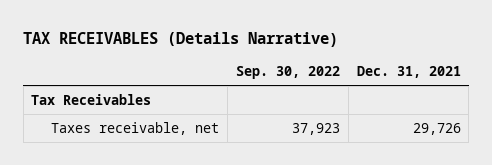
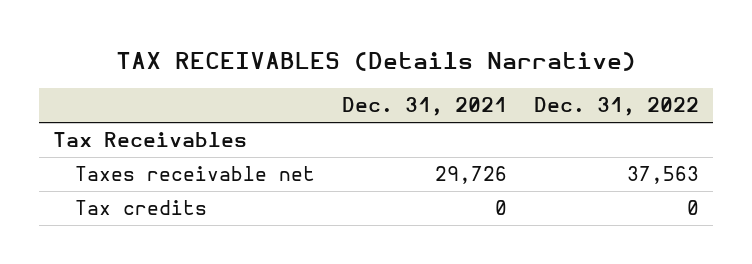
- | Sep. 30, 2022 | Dec. 31, 2021
+ | Dec. 31, 2021 | Dec. 31, 2022
- Taxes receivable, net | 37,923 | 29,726
+ Taxes receivable net | 29,726 | 37,563
+ Tax credits | 0 | 0

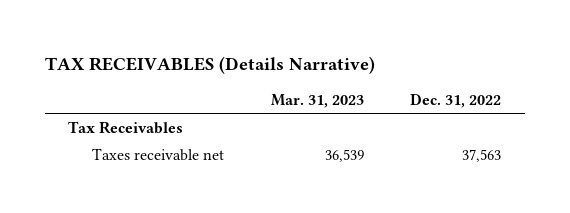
- | Dec. 31, 2021 | Dec. 31, 2022
+ | Mar. 31, 2023 | Dec. 31, 2022
- Tax credits | 0 | 0

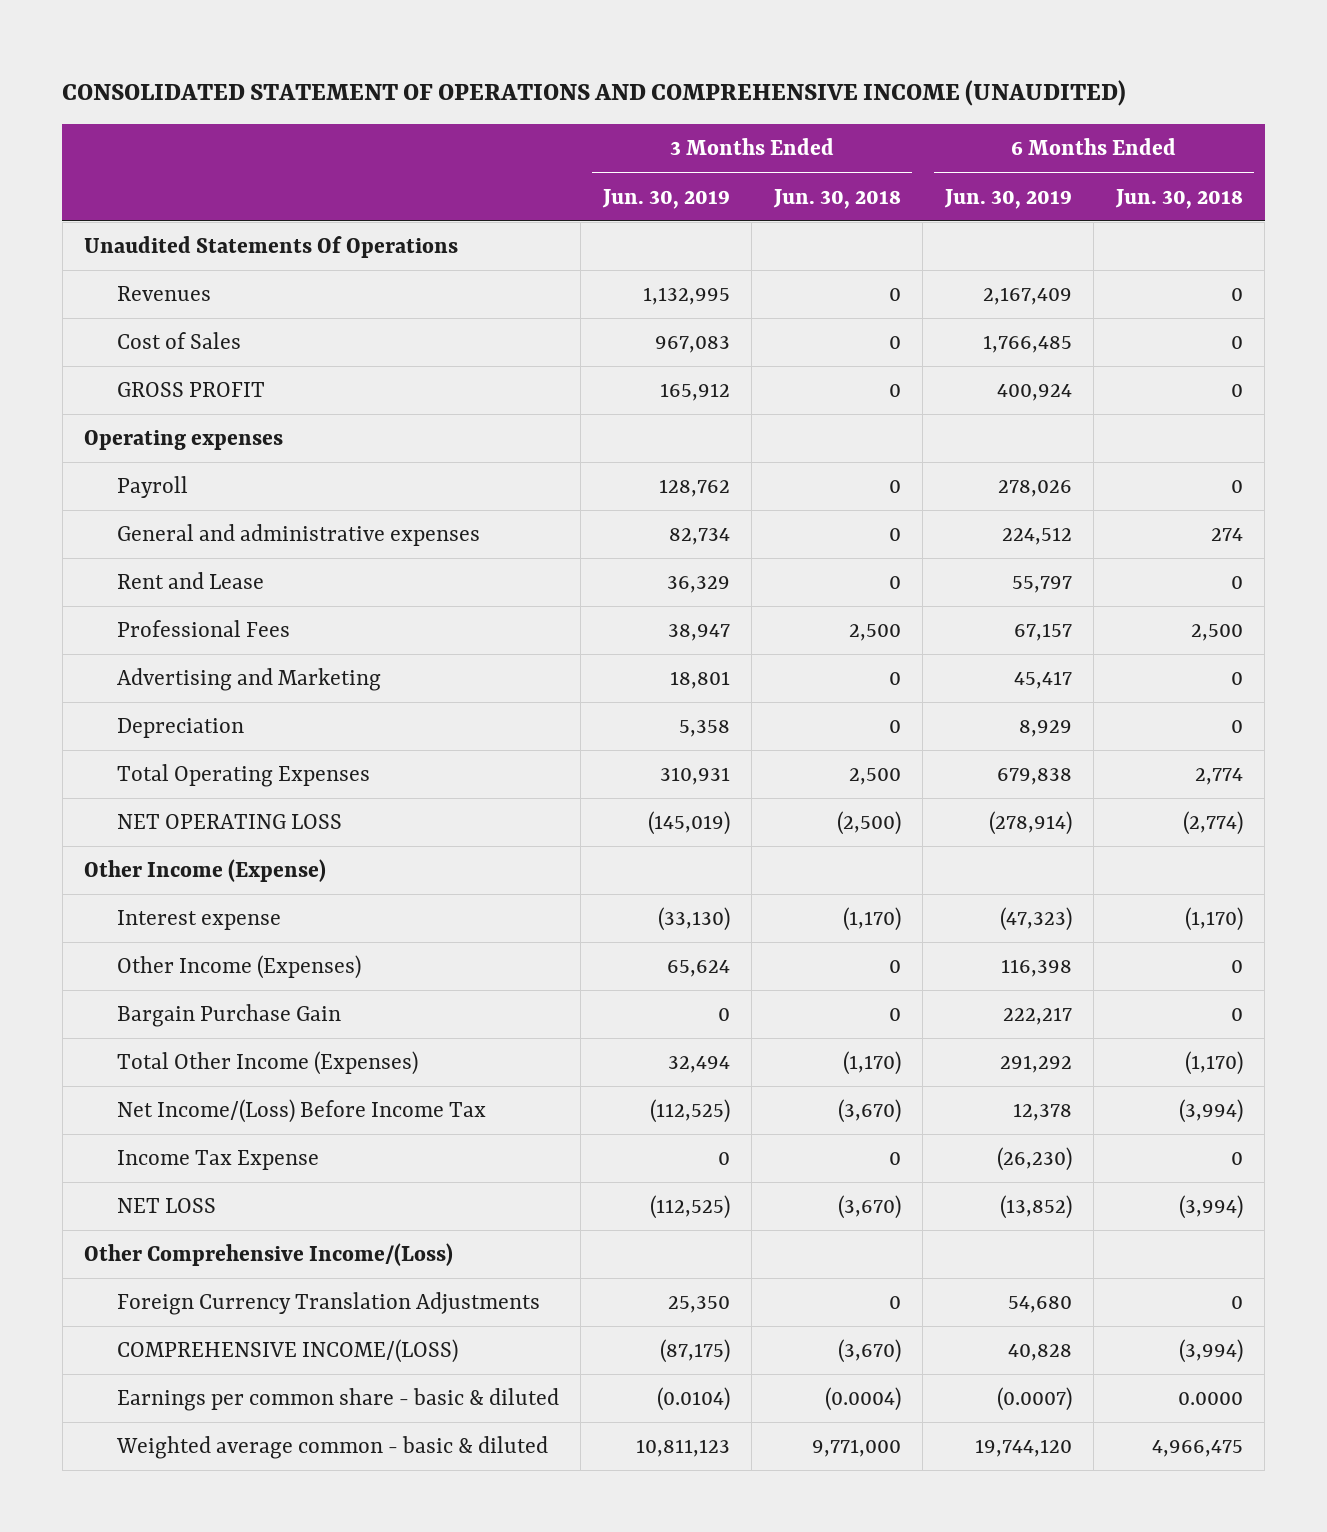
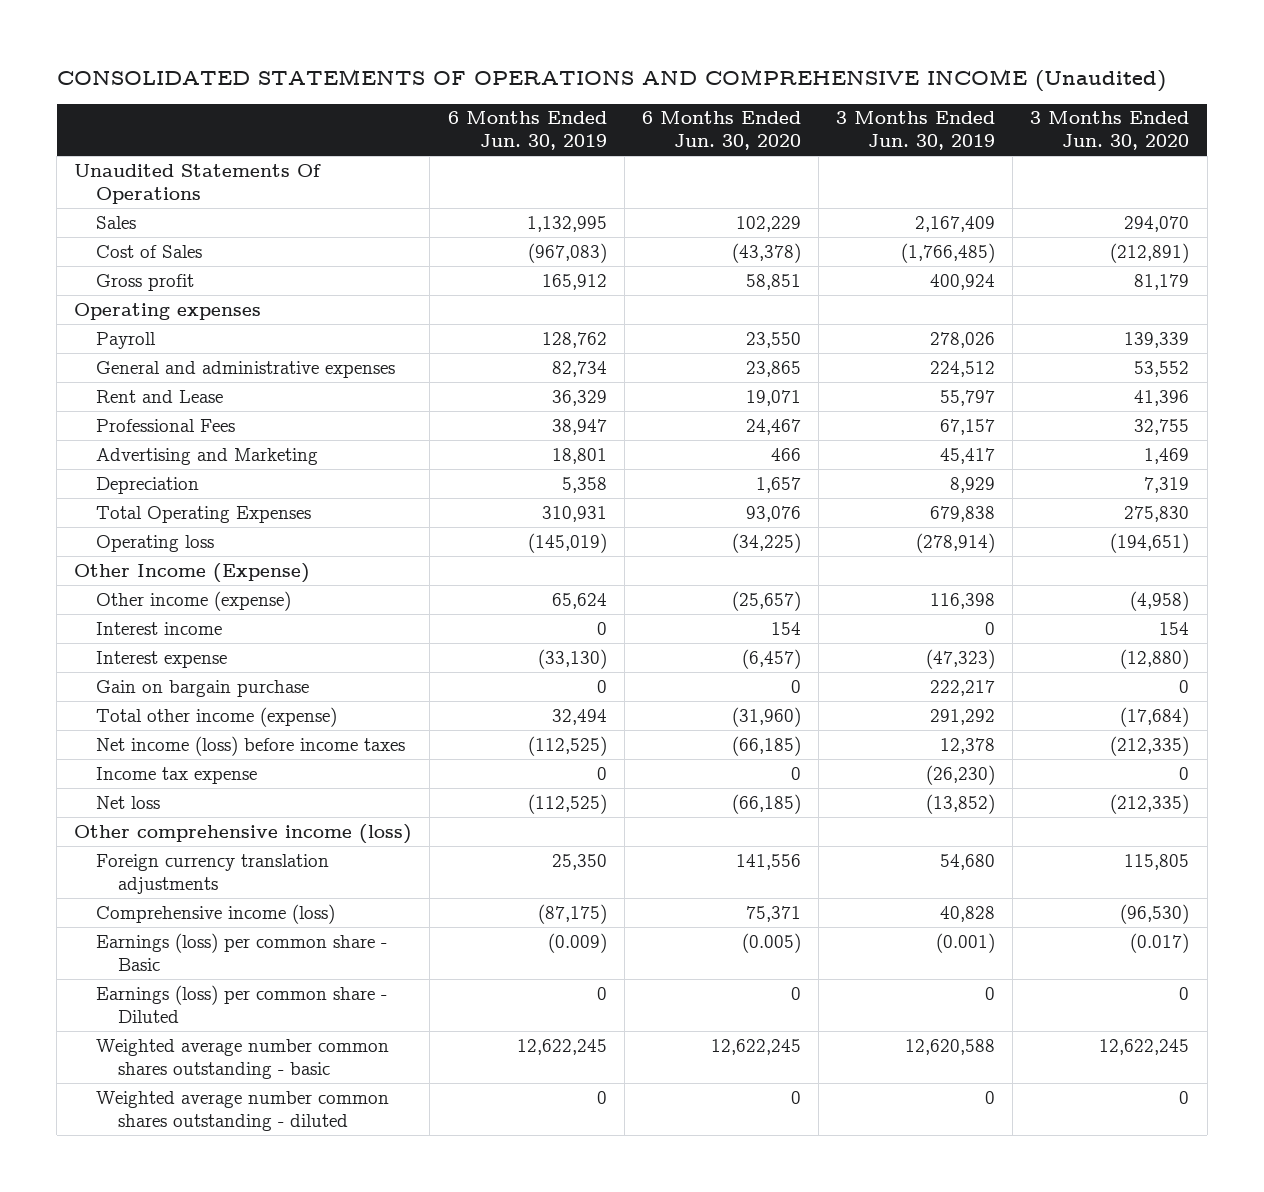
- CONSOLIDATED STATEMENT OF OPERATIONS AND COMPREHENSIVE INCOME (UNAUDITED)
+ CONSOLIDATED STATEMENTS OF OPERATIONS AND COMPREHENSIVE INCOME (Unaudited)
- | 3 Months Ended Jun. 30, 2019 | 3 Months Ended Jun. 30, 2018 | 6 Months Ended Jun. 30, 2019 | 6 Months Ended Jun. 30, 2018
+ | 6 Months Ended Jun. 30, 2019 | 6 Months Ended Jun. 30, 2020 | 3 Months Ended Jun. 30, 2019 | 3 Months Ended Jun. 30, 2020
- Revenues | 1,132,995 | 0 | 2,167,409 | 0
- Cost of Sales | 967,083 | 0 | 1,766,485 | 0
- GROSS PROFIT | 165,912 | 0 | 400,924 | 0
+ Sales | 1,132,995 | 102,229 | 2,167,409 | 294,070
+ Cost of Sales | (967,083) | (43,378) | (1,766,485) | (212,891)
+ Gross profit | 165,912 | 58,851 | 400,924 | 81,179
- Payroll | 128,762 | 0 | 278,026 | 0
- General and administrative expenses | 82,734 | 0 | 224,512 | 274
- Rent and Lease | 36,329 | 0 | 55,797 | 0
- Professional Fees | 38,947 | 2,500 | 67,157 | 2,500
- Advertising and Marketing | 18,801 | 0 | 45,417 | 0
- Depreciation | 5,358 | 0 | 8,929 | 0
- Total Operating Expenses | 310,931 | 2,500 | 679,838 | 2,774
- NET OPERATING LOSS | (145,019) | (2,500) | (278,914) | (2,774)
+ Payroll | 128,762 | 23,550 | 278,026 | 139,339
+ General and administrative expenses | 82,734 | 23,865 | 224,512 | 53,552
+ Rent and Lease | 36,329 | 19,071 | 55,797 | 41,396
+ Professional Fees | 38,947 | 24,467 | 67,157 | 32,755
+ Advertising and Marketing | 18,801 | 466 | 45,417 | 1,469
+ Depreciation | 5,358 | 1,657 | 8,929 | 7,319
+ Total Operating Expenses | 310,931 | 93,076 | 679,838 | 275,830
+ Operating loss | (145,019) | (34,225) | (278,914) | (194,651)
- Interest expense | (33,130) | (1,170) | (47,323) | (1,170)
- Other Income (Expenses) | 65,624 | 0 | 116,398 | 0
- Bargain Purchase Gain | 0 | 0 | 222,217 | 0
- Total Other Income (Expenses) | 32,494 | (1,170) | 291,292 | (1,170)
- Net Income/(Loss) Before Income Tax | (112,525) | (3,670) | 12,378 | (3,994)
- Income Tax Expense | 0 | 0 | (26,230) | 0
- NET LOSS | (112,525) | (3,670) | (13,852) | (3,994)
- Other Comprehensive Income/(Loss)
- Foreign Currency Translation Adjustments | 25,350 | 0 | 54,680 | 0
- COMPREHENSIVE INCOME/(LOSS) | (87,175) | (3,670) | 40,828 | (3,994)
- Earnings per common share - basic & diluted | (0.0104) | (0.0004) | (0.0007) | 0.0000
- Weighted average common - basic & diluted | 10,811,123 | 9,771,000 | 19,744,120 | 4,966,475
+ Other income (expense) | 65,624 | (25,657) | 116,398 | (4,958)
+ Interest income | 0 | 154 | 0 | 154
+ Interest expense | (33,130) | (6,457) | (47,323) | (12,880)
+ Gain on bargain purchase | 0 | 0 | 222,217 | 0
+ Total other income (expense) | 32,494 | (31,960) | 291,292 | (17,684)
+ Net income (loss) before income taxes | (112,525) | (66,185) | 12,378 | (212,335)
+ Income tax expense | 0 | 0 | (26,230) | 0
+ Net loss | (112,525) | (66,185) | (13,852) | (212,335)
+ Other comprehensive income (loss)
+ Foreign currency translation adjustments | 25,350 | 141,556 | 54,680 | 115,805
+ Comprehensive income (loss) | (87,175) | 75,371 | 40,828 | (96,530)
+ Earnings (loss) per common share - Basic | (0.009) | (0.005) | (0.001) | (0.017)
+ Earnings (loss) per common share - Diluted | 0 | 0 | 0 | 0
+ Weighted average number common shares outstanding - basic | 12,622,245 | 12,622,245 | 12,620,588 | 12,622,245
+ Weighted average number common shares outstanding - diluted | 0 | 0 | 0 | 0

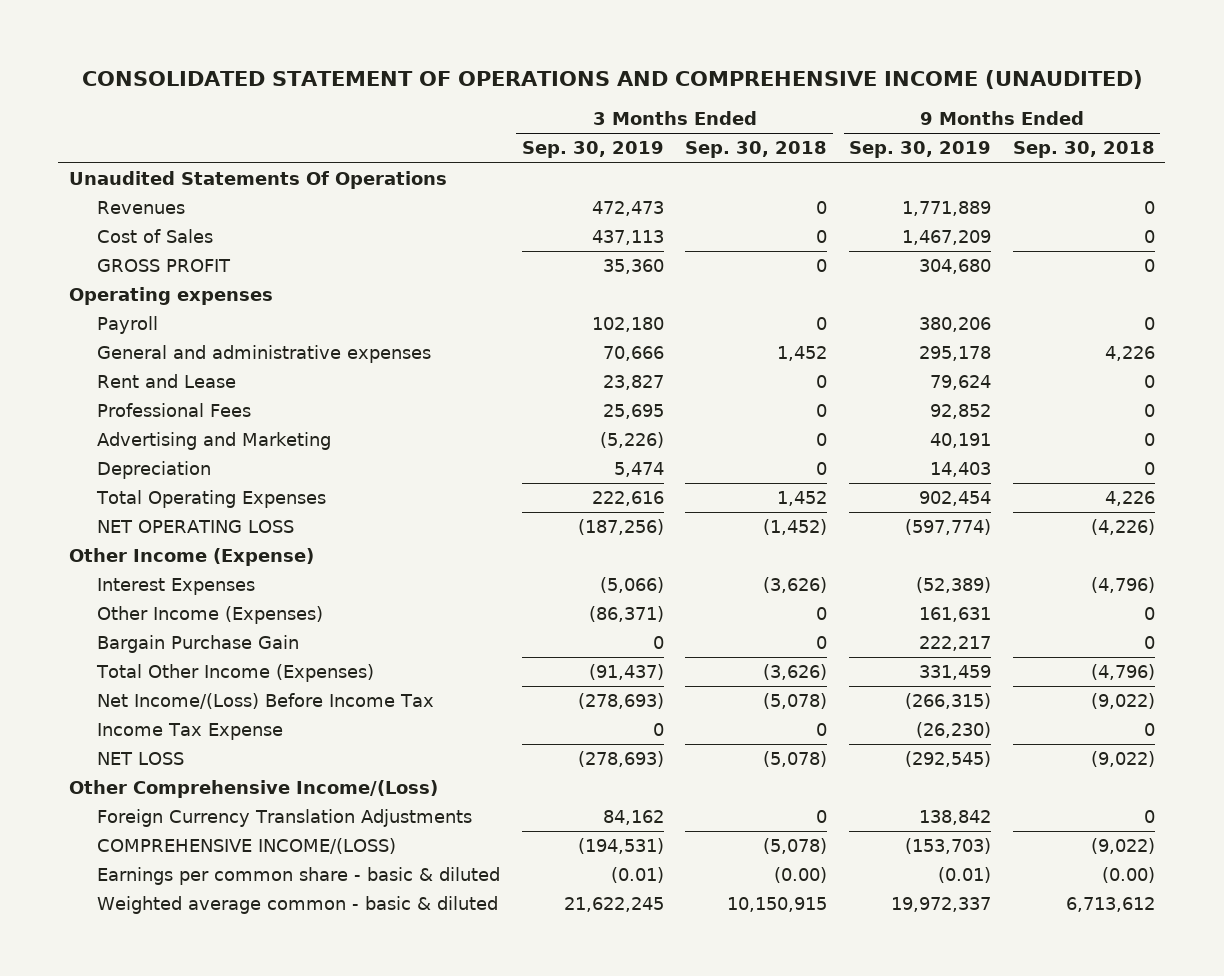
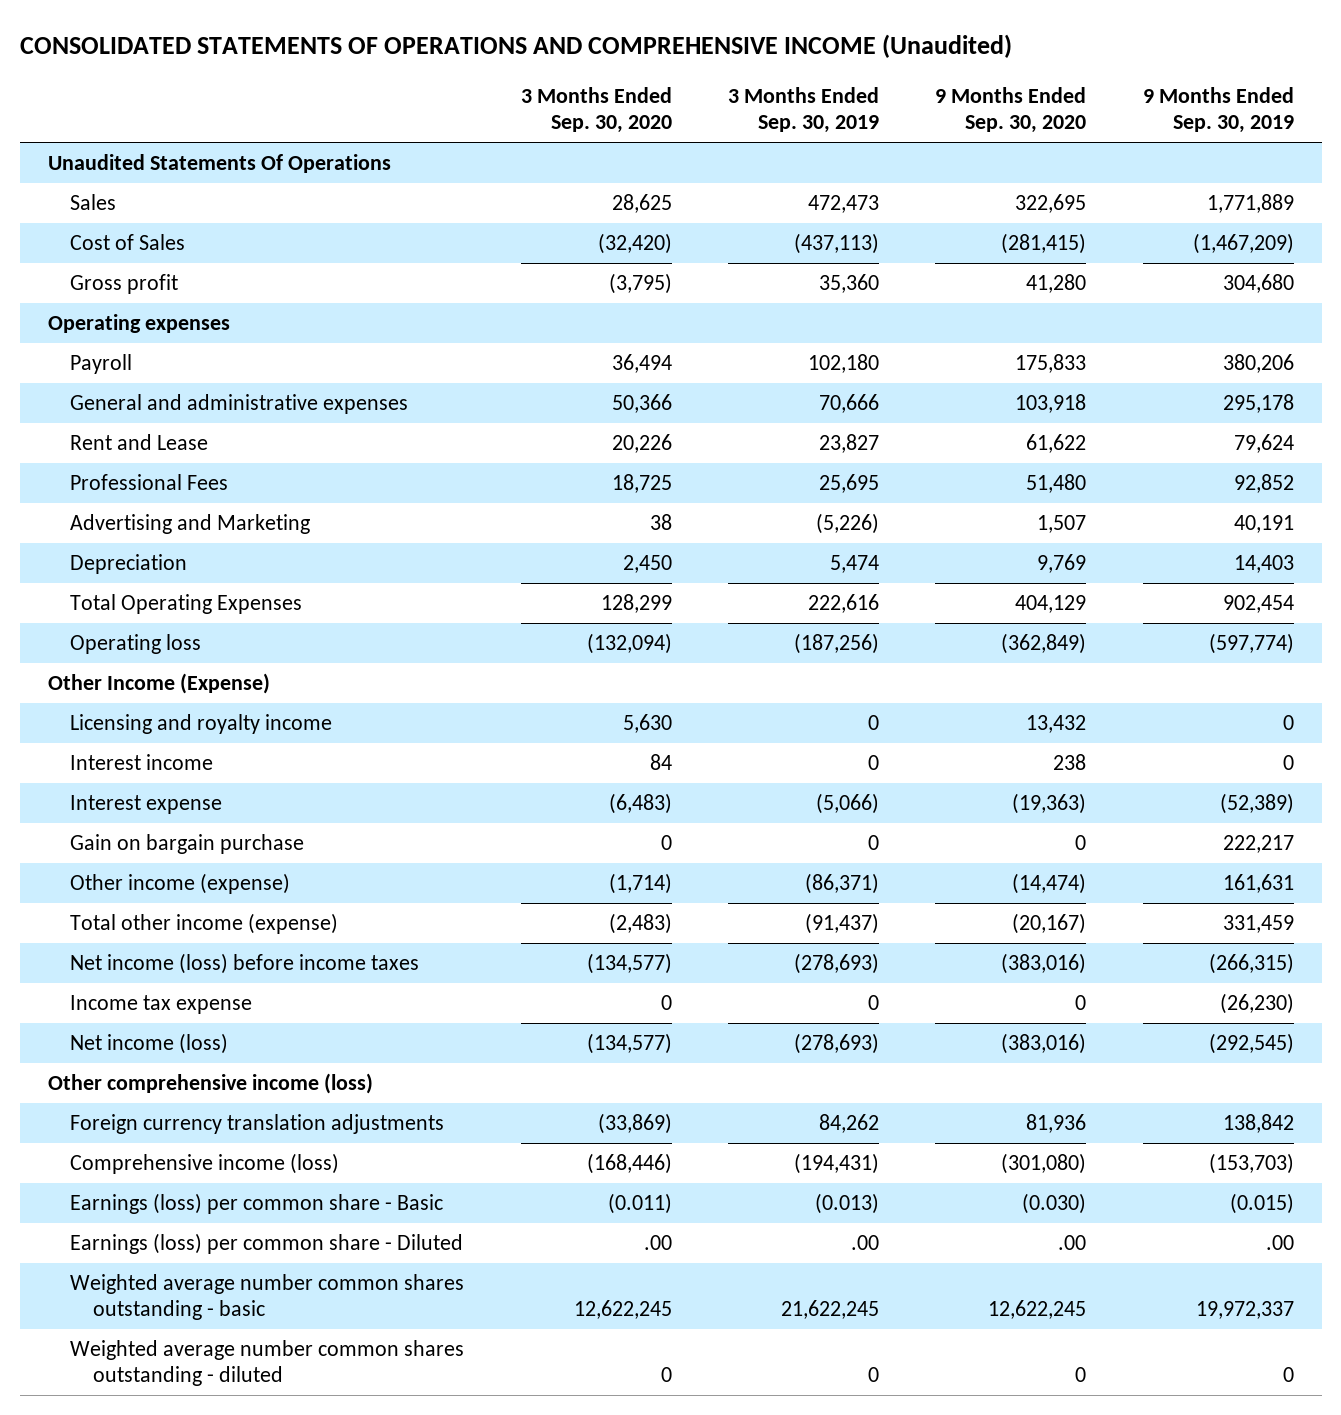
- CONSOLIDATED STATEMENT OF OPERATIONS AND COMPREHENSIVE INCOME (UNAUDITED)
+ CONSOLIDATED STATEMENTS OF OPERATIONS AND COMPREHENSIVE INCOME (Unaudited)
- | 3 Months Ended Sep. 30, 2019 | 3 Months Ended Sep. 30, 2018 | 9 Months Ended Sep. 30, 2019 | 9 Months Ended Sep. 30, 2018
+ | 3 Months Ended Sep. 30, 2020 | 3 Months Ended Sep. 30, 2019 | 9 Months Ended Sep. 30, 2020 | 9 Months Ended Sep. 30, 2019
- Revenues | 472,473 | 0 | 1,771,889 | 0
- Cost of Sales | 437,113 | 0 | 1,467,209 | 0
- GROSS PROFIT | 35,360 | 0 | 304,680 | 0
+ Sales | 28,625 | 472,473 | 322,695 | 1,771,889
+ Cost of Sales | (32,420) | (437,113) | (281,415) | (1,467,209)
+ Gross profit | (3,795) | 35,360 | 41,280 | 304,680
- NET OPERATING LOSS | (187,256) | (1,452) | (597,774) | (4,226)
+ Operating loss | (132,094) | (187,256) | (362,849) | (597,774)
- Interest Expenses | (5,066) | (3,626) | (52,389) | (4,796)
- Other Income (Expenses) | (86,371) | 0 | 161,631 | 0
- Bargain Purchase Gain | 0 | 0 | 222,217 | 0
- Total Other Income (Expenses) | (91,437) | (3,626) | 331,459 | (4,796)
- Net Income/(Loss) Before Income Tax | (278,693) | (5,078) | (266,315) | (9,022)
- Income Tax Expense | 0 | 0 | (26,230) | 0
- NET LOSS | (278,693) | (5,078) | (292,545) | (9,022)
- Other Comprehensive Income/(Loss)
- Foreign Currency Translation Adjustments | 84,162 | 0 | 138,842 | 0
- COMPREHENSIVE INCOME/(LOSS) | (194,531) | (5,078) | (153,703) | (9,022)
- Earnings per common share - basic & diluted | (0.01) | (0.00) | (0.01) | (0.00)
- Weighted average common - basic & diluted | 21,622,245 | 10,150,915 | 19,972,337 | 6,713,612
+ Licensing and royalty income | 5,630 | 0 | 13,432 | 0
+ Interest income | 84 | 0 | 238 | 0
+ Interest expense | (6,483) | (5,066) | (19,363) | (52,389)
+ Gain on bargain purchase | 0 | 0 | 0 | 222,217
+ Other income (expense) | (1,714) | (86,371) | (14,474) | 161,631
+ Total other income (expense) | (2,483) | (91,437) | (20,167) | 331,459
+ Net income (loss) before income taxes | (134,577) | (278,693) | (383,016) | (266,315)
+ Income tax expense | 0 | 0 | 0 | (26,230)
+ Net income (loss) | (134,577) | (278,693) | (383,016) | (292,545)
+ Other comprehensive income (loss)
+ Foreign currency translation adjustments | (33,869) | 84,262 | 81,936 | 138,842
+ Comprehensive income (loss) | (168,446) | (194,431) | (301,080) | (153,703)
+ Earnings (loss) per common share - Basic | (0.011) | (0.013) | (0.030) | (0.015)
+ Earnings (loss) per common share - Diluted | .00 | .00 | .00 | .00
+ Weighted average number common shares outstanding - basic | 12,622,245 | 21,622,245 | 12,622,245 | 19,972,337
+ Weighted average number common shares outstanding - diluted | 0 | 0 | 0 | 0

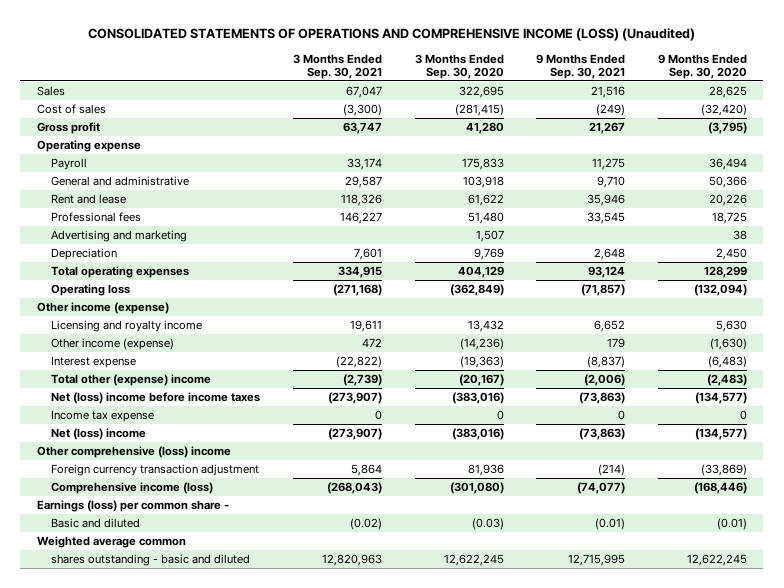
- CONSOLIDATED STATEMENTS OF OPERATIONS AND COMPREHENSIVE INCOME (Unaudited)
+ CONSOLIDATED STATEMENTS OF OPERATIONS AND COMPREHENSIVE INCOME (LOSS) (Unaudited)
- | 3 Months Ended Sep. 30, 2020 | 3 Months Ended Sep. 30, 2019 | 9 Months Ended Sep. 30, 2020 | 9 Months Ended Sep. 30, 2019
+ | 3 Months Ended Sep. 30, 2021 | 3 Months Ended Sep. 30, 2020 | 9 Months Ended Sep. 30, 2021 | 9 Months Ended Sep. 30, 2020
- Unaudited Statements Of Operations
- Sales | 28,625 | 472,473 | 322,695 | 1,771,889
- Cost of Sales | (32,420) | (437,113) | (281,415) | (1,467,209)
- Gross profit | (3,795) | 35,360 | 41,280 | 304,680
- Operating expenses
- Payroll | 36,494 | 102,180 | 175,833 | 380,206
- General and administrative expenses | 50,366 | 70,666 | 103,918 | 295,178
- Rent and Lease | 20,226 | 23,827 | 61,622 | 79,624
- Professional Fees | 18,725 | 25,695 | 51,480 | 92,852
- Advertising and Marketing | 38 | (5,226) | 1,507 | 40,191
- Depreciation | 2,450 | 5,474 | 9,769 | 14,403
- Total Operating Expenses | 128,299 | 222,616 | 404,129 | 902,454
- Operating loss | (132,094) | (187,256) | (362,849) | (597,774)
- Other Income (Expense)
- Licensing and royalty income | 5,630 | 0 | 13,432 | 0
- Interest income | 84 | 0 | 238 | 0
- Interest expense | (6,483) | (5,066) | (19,363) | (52,389)
- Gain on bargain purchase | 0 | 0 | 0 | 222,217
- Other income (expense) | (1,714) | (86,371) | (14,474) | 161,631
- Total other income (expense) | (2,483) | (91,437) | (20,167) | 331,459
- Net income (loss) before income taxes | (134,577) | (278,693) | (383,016) | (266,315)
+ Sales | 67,047 | 322,695 | 21,516 | 28,625
+ Cost of sales | (3,300) | (281,415) | (249) | (32,420)
+ Gross profit | 63,747 | 41,280 | 21,267 | (3,795)
+ Operating expense
+ Payroll | 33,174 | 175,833 | 11,275 | 36,494
+ General and administrative | 29,587 | 103,918 | 9,710 | 50,366
+ Rent and lease | 118,326 | 61,622 | 35,946 | 20,226
+ Professional fees | 146,227 | 51,480 | 33,545 | 18,725
+ Advertising and marketing | | 1,507 | | 38
+ Depreciation | 7,601 | 9,769 | 2,648 | 2,450
+ Total operating expenses | 334,915 | 404,129 | 93,124 | 128,299
+ Operating loss | (271,168) | (362,849) | (71,857) | (132,094)
+ Other income (expense)
+ Licensing and royalty income | 19,611 | 13,432 | 6,652 | 5,630
+ Other income (expense) | 472 | (14,236) | 179 | (1,630)
+ Interest expense | (22,822) | (19,363) | (8,837) | (6,483)
+ Total other (expense) income | (2,739) | (20,167) | (2,006) | (2,483)
+ Net (loss) income before income taxes | (273,907) | (383,016) | (73,863) | (134,577)
- Net income (loss) | (134,577) | (278,693) | (383,016) | (292,545)
- Other comprehensive income (loss)
- Foreign currency translation adjustments | (33,869) | 84,262 | 81,936 | 138,842
- Comprehensive income (loss) | (168,446) | (194,431) | (301,080) | (153,703)
- Earnings (loss) per common share - Basic | (0.011) | (0.013) | (0.030) | (0.015)
- Earnings (loss) per common share - Diluted | .00 | .00 | .00 | .00
- Weighted average number common shares outstanding - basic | 12,622,245 | 21,622,245 | 12,622,245 | 19,972,337
- Weighted average number common shares outstanding - diluted | 0 | 0 | 0 | 0
+ Net (loss) income | (273,907) | (383,016) | (73,863) | (134,577)
+ Other comprehensive (loss) income
+ Foreign currency transaction adjustment | 5,864 | 81,936 | (214) | (33,869)
+ Comprehensive income (loss) | (268,043) | (301,080) | (74,077) | (168,446)
+ Earnings (loss) per common share -
+ Basic and diluted | (0.02) | (0.03) | (0.01) | (0.01)
+ Weighted average common
+ shares outstanding - basic and diluted | 12,820,963 | 12,622,245 | 12,715,995 | 12,622,245

